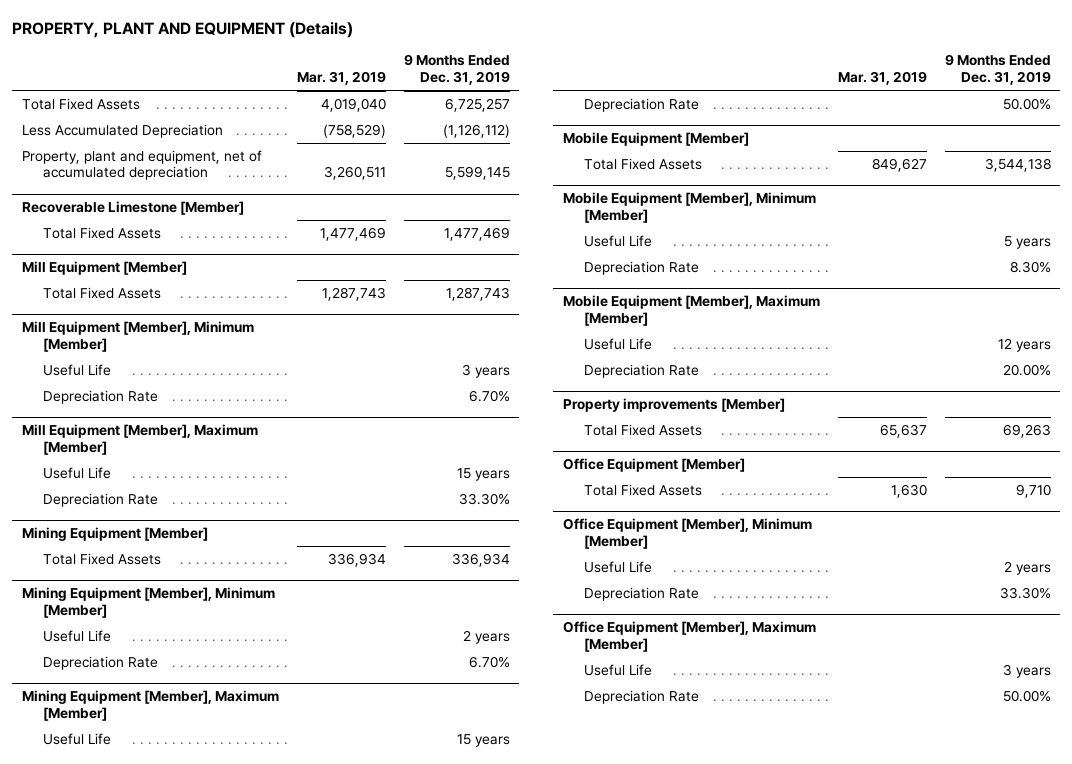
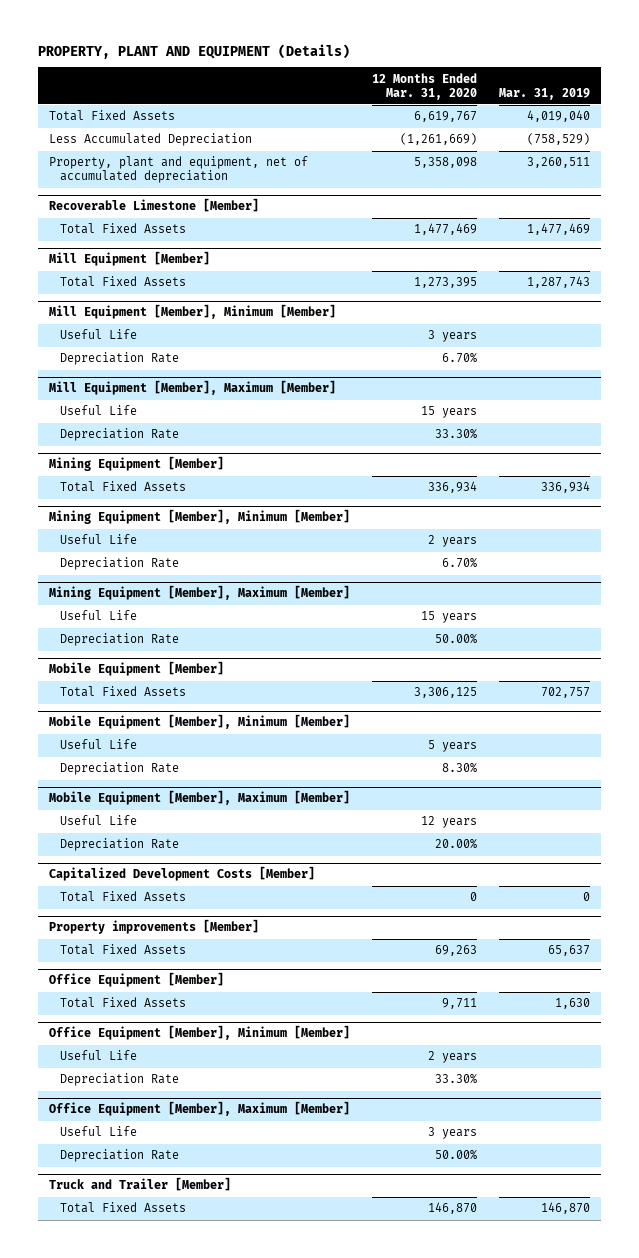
- | Mar. 31, 2019 | 9 Months Ended Dec. 31, 2019
+ | 12 Months Ended Mar. 31, 2020 | Mar. 31, 2019
@ Mobile Equipment [Member]
- Total Fixed Assets | 849,627 | 3,544,138
+ Total Fixed Assets | 3,306,125 | 702,757
+ Capitalized Development Costs [Member]
+ Total Fixed Assets | 0 | 0
+ Truck and Trailer [Member]
+ Total Fixed Assets | 146,870 | 146,870

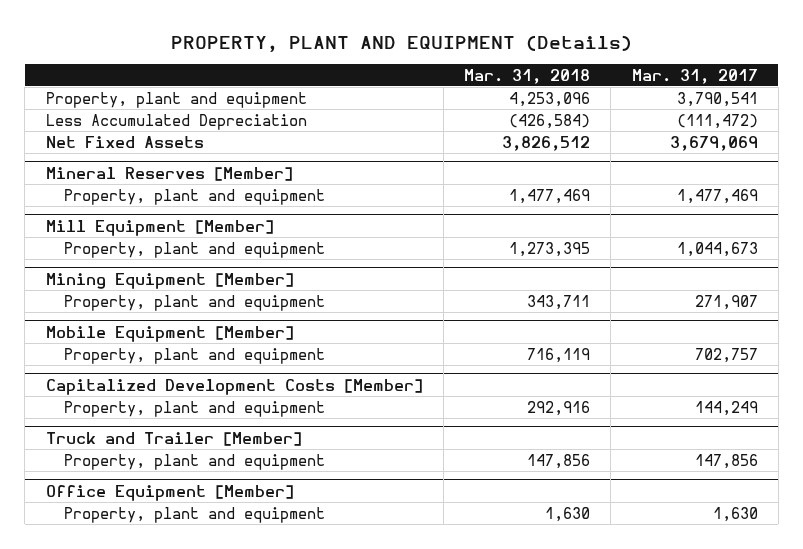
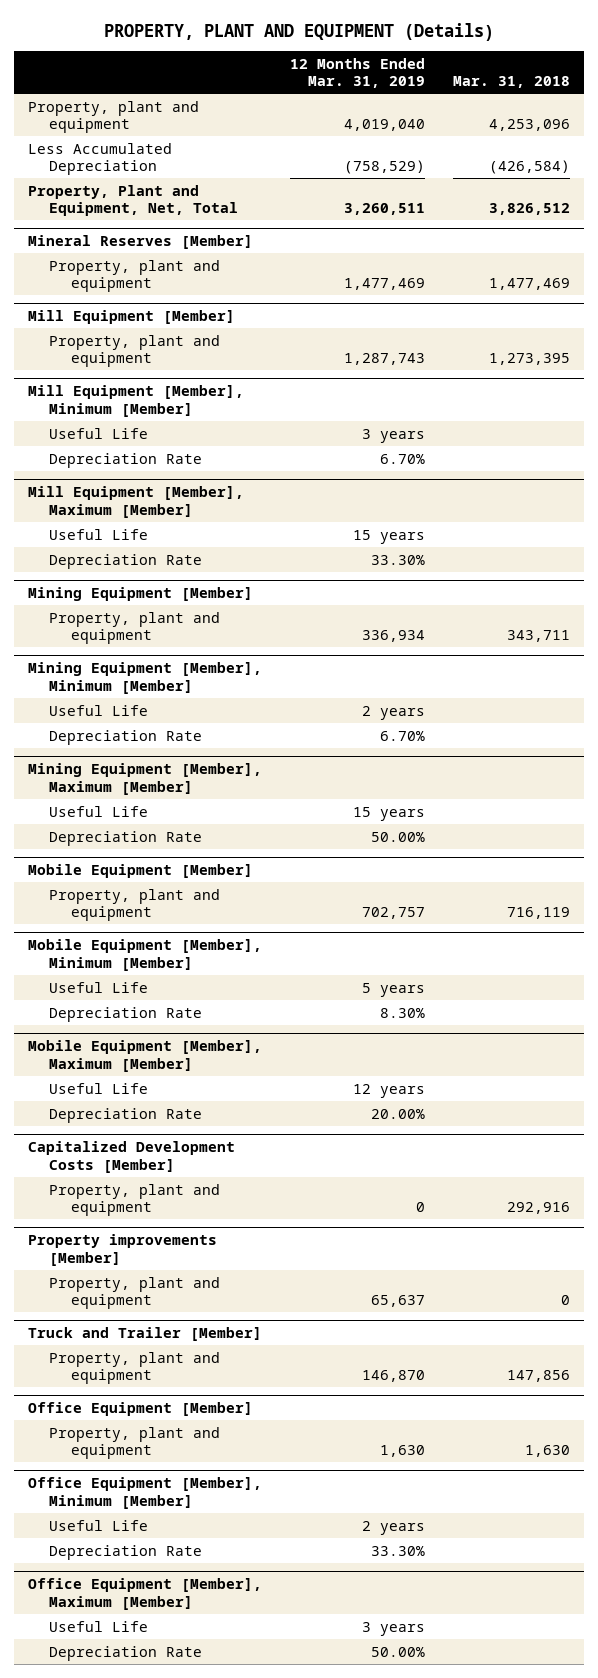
- | Mar. 31, 2018 | Mar. 31, 2017
+ | 12 Months Ended Mar. 31, 2019 | Mar. 31, 2018
- Net Fixed Assets | 3,826,512 | 3,679,069
+ Property, Plant and Equipment, Net, Total | 3,260,511 | 3,826,512
+ Mill Equipment [Member], Minimum [Member]
+ Useful Life | 3 years |
+ Depreciation Rate | 6.70% |
+ Mill Equipment [Member], Maximum [Member]
+ Useful Life | 15 years |
+ Depreciation Rate | 33.30% |
+ Mining Equipment [Member], Minimum [Member]
+ Useful Life | 2 years |
+ Depreciation Rate | 6.70% |
+ Mining Equipment [Member], Maximum [Member]
+ Useful Life | 15 years |
+ Depreciation Rate | 50.00% |
+ Mobile Equipment [Member], Minimum [Member]
+ Useful Life | 5 years |
+ Depreciation Rate | 8.30% |
+ Mobile Equipment [Member], Maximum [Member]
+ Useful Life | 12 years |
+ Depreciation Rate | 20.00% |
+ Property improvements [Member]
+ Property, plant and equipment | 65,637 | 0
+ Office Equipment [Member], Minimum [Member]
+ Useful Life | 2 years |
+ Depreciation Rate | 33.30% |
+ Office Equipment [Member], Maximum [Member]
+ Useful Life | 3 years |
+ Depreciation Rate | 50.00% |

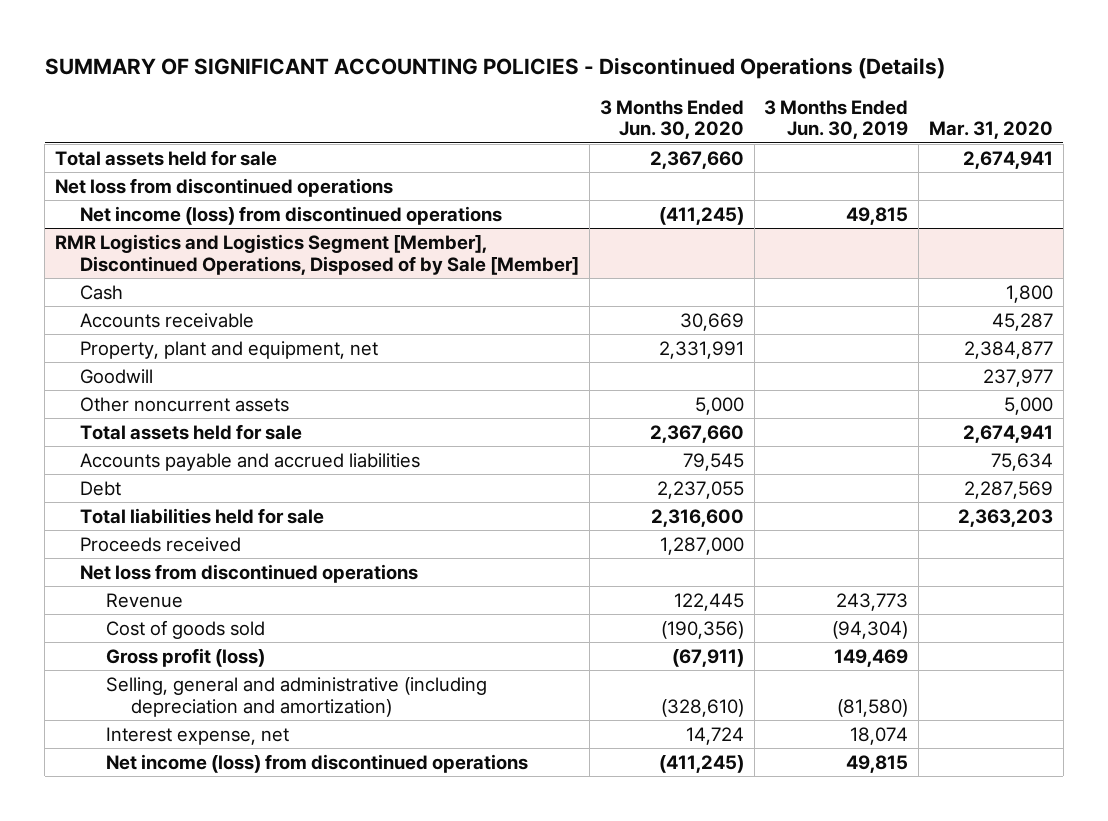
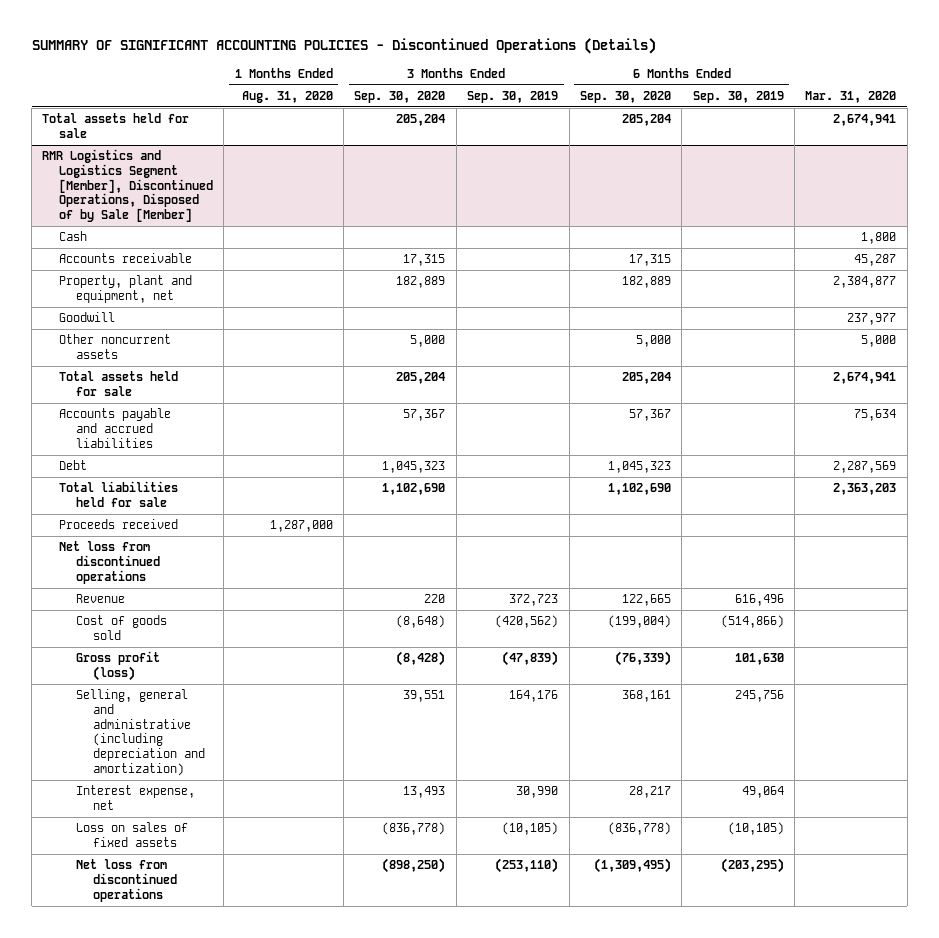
- | 3 Months Ended Jun. 30, 2020 | 3 Months Ended Jun. 30, 2019 | Mar. 31, 2020
+ | 1 Months Ended Aug. 31, 2020 | 3 Months Ended Sep. 30, 2020 | 3 Months Ended Sep. 30, 2019 | 6 Months Ended Sep. 30, 2020 | 6 Months Ended Sep. 30, 2019 | Mar. 31, 2020
- Net loss from discontinued operations
- Net income (loss) from discontinued operations | (411,245) | 49,815 |
@ RMR Logistics and Logistics Segment [Member], Discontinued Operations, Disposed of by Sale [Member]
- Net income (loss) from discontinued operations | (411,245) | 49,815 |
+ Loss on sales of fixed assets | | (836,778) | (10,105) | (836,778) | (10,105) |
+ Net loss from discontinued operations | | (898,250) | (253,110) | (1,309,495) | (203,295) |

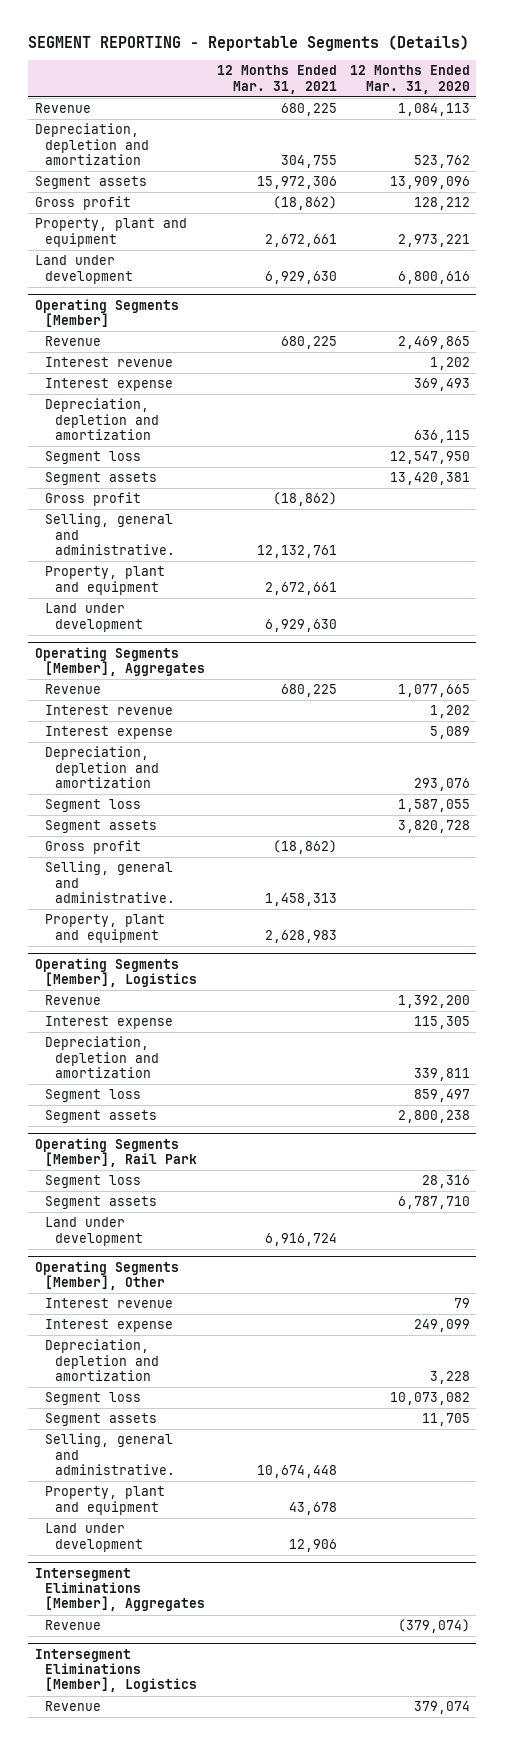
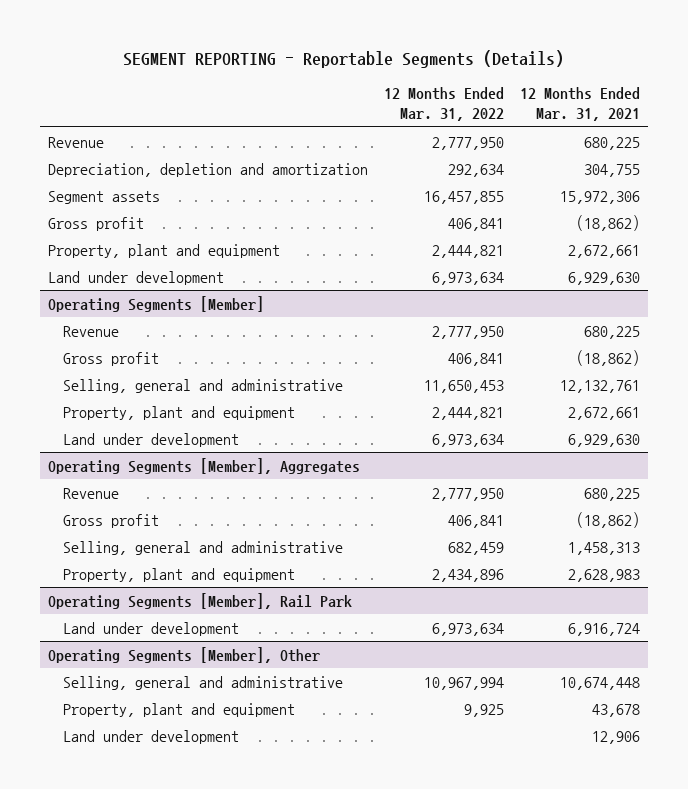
- | 12 Months Ended Mar. 31, 2021 | 12 Months Ended Mar. 31, 2020
+ | 12 Months Ended Mar. 31, 2022 | 12 Months Ended Mar. 31, 2021
@ Operating Segments [Member]
- Interest revenue | | 1,202
- Interest expense | | 369,493
- Depreciation, depletion and amortization | | 636,115
- Segment loss | | 12,547,950
- Segment assets | | 13,420,381
- Selling, general and administrative. | 12,132,761 |
+ Selling, general and administrative | 11,650,453 | 12,132,761
@ Operating Segments [Member], Aggregates
- Interest revenue | | 1,202
- Interest expense | | 5,089
- Depreciation, depletion and amortization | | 293,076
- Segment loss | | 1,587,055
- Segment assets | | 3,820,728
- Selling, general and administrative. | 1,458,313 |
+ Selling, general and administrative | 682,459 | 1,458,313
- Operating Segments [Member], Logistics
- Revenue | | 1,392,200
- Interest expense | | 115,305
- Depreciation, depletion and amortization | | 339,811
- Segment loss | | 859,497
- Segment assets | | 2,800,238
@ Operating Segments [Member], Rail Park
- Segment loss | | 28,316
- Segment assets | | 6,787,710
@ Operating Segments [Member], Other
- Interest revenue | | 79
- Interest expense | | 249,099
- Depreciation, depletion and amortization | | 3,228
- Segment loss | | 10,073,082
- Segment assets | | 11,705
- Selling, general and administrative. | 10,674,448 |
+ Selling, general and administrative | 10,967,994 | 10,674,448
- Intersegment Eliminations [Member], Aggregates
- Revenue | | (379,074)
- Intersegment Eliminations [Member], Logistics
- Revenue | | 379,074

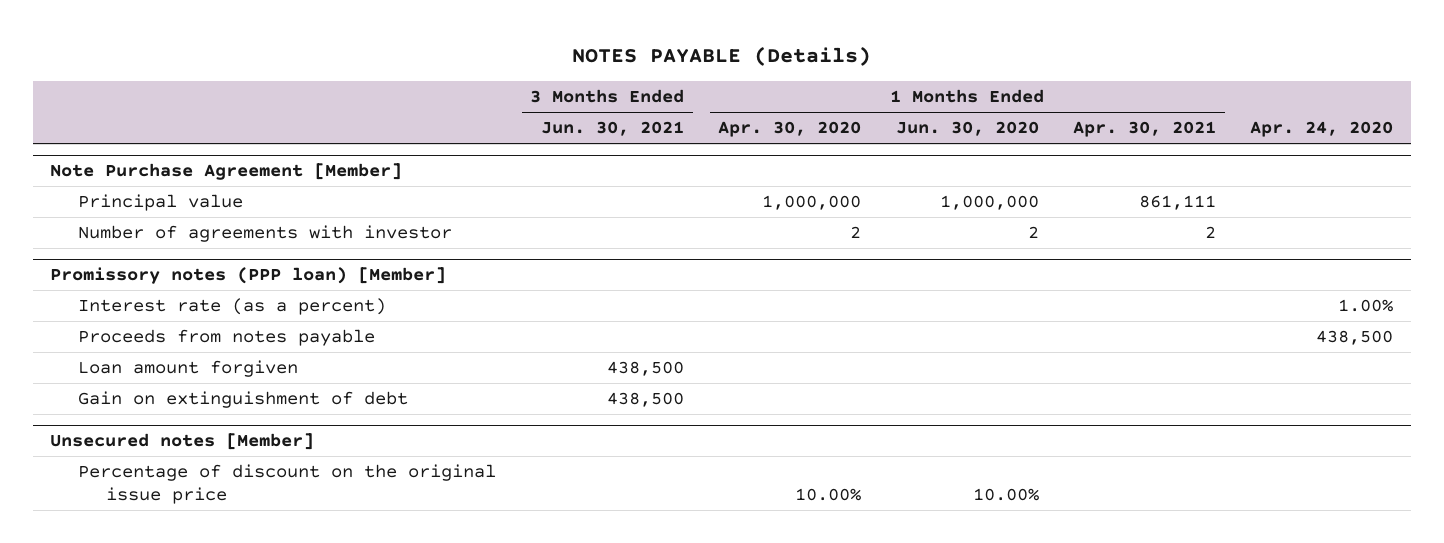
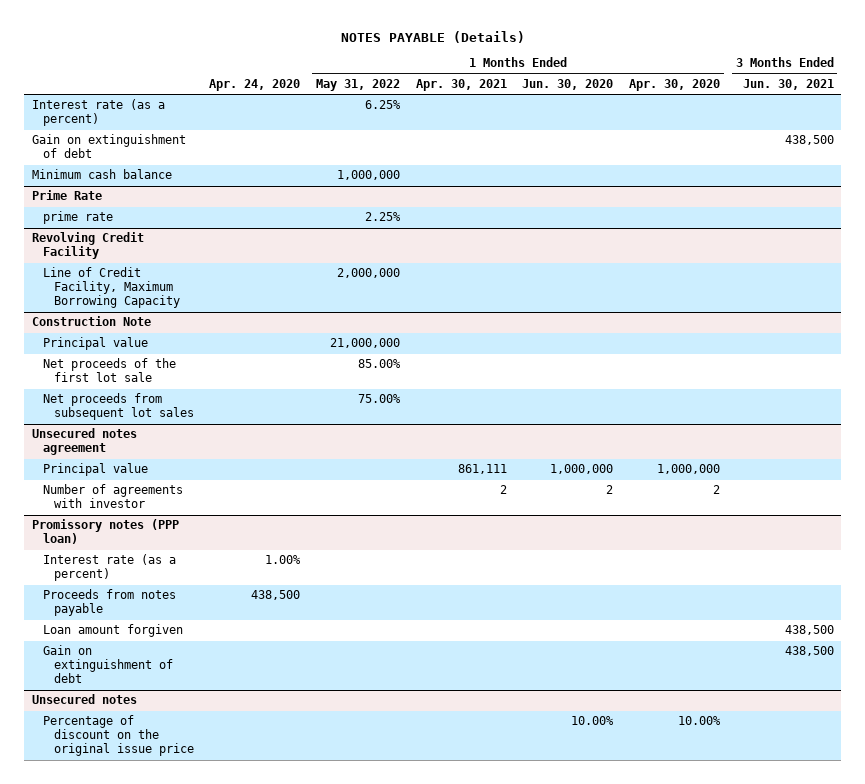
- | 3 Months Ended Jun. 30, 2021 | 1 Months Ended Apr. 30, 2020 | 1 Months Ended Jun. 30, 2020 | 1 Months Ended Apr. 30, 2021 | Apr. 24, 2020
+ | Apr. 24, 2020 | 1 Months Ended May 31, 2022 | 1 Months Ended Apr. 30, 2021 | 1 Months Ended Jun. 30, 2020 | 1 Months Ended Apr. 30, 2020 | 3 Months Ended Jun. 30, 2021
- Note Purchase Agreement [Member]
+ Interest rate (as a percent) | | 6.25% | | | |
+ Gain on extinguishment of debt | | | | | | 438,500
+ Minimum cash balance | | 1,000,000 | | | |
+ Prime Rate
+ prime rate | | 2.25% | | | |
+ Revolving Credit Facility
+ Line of Credit Facility, Maximum Borrowing Capacity | | 2,000,000 | | | |
+ Construction Note
+ Principal value | | 21,000,000 | | | |
+ Net proceeds of the first lot sale | | 85.00% | | | |
+ Net proceeds from subsequent lot sales | | 75.00% | | | |
+ Unsecured notes agreement
- Promissory notes (PPP loan) [Member]
+ Promissory notes (PPP loan)
- Unsecured notes [Member]
+ Unsecured notes

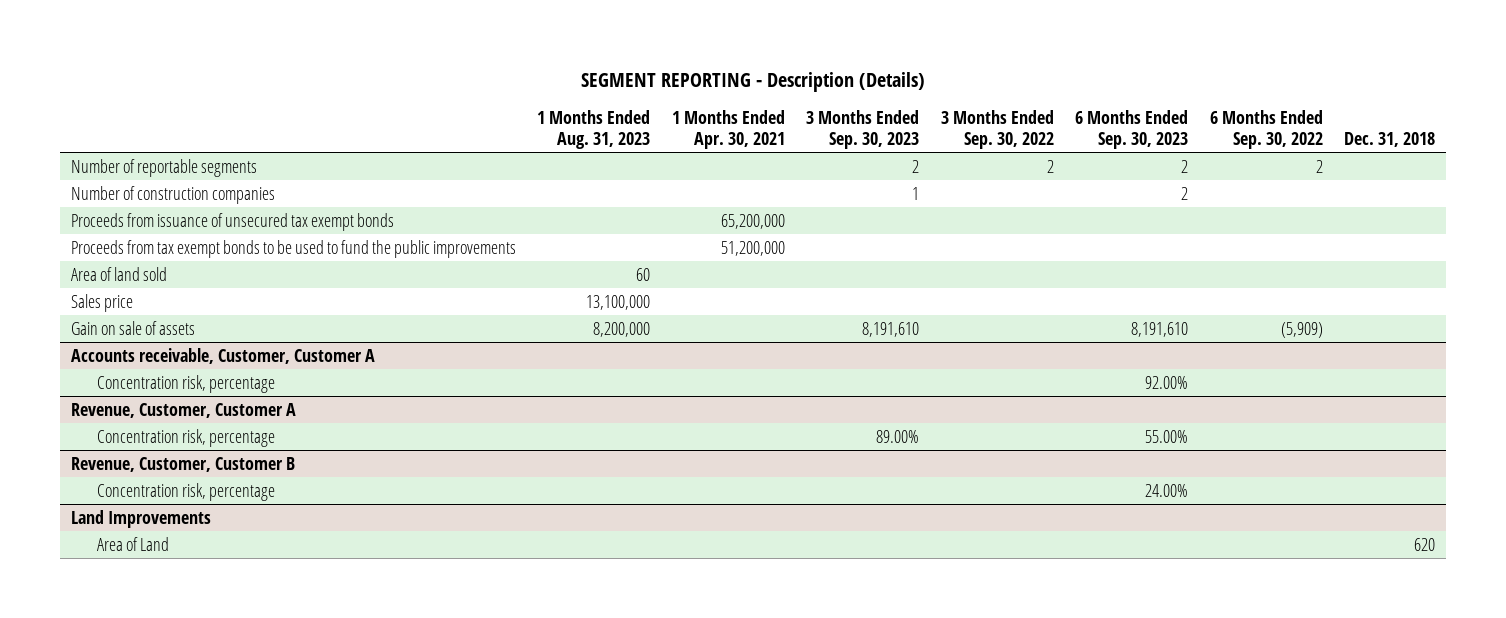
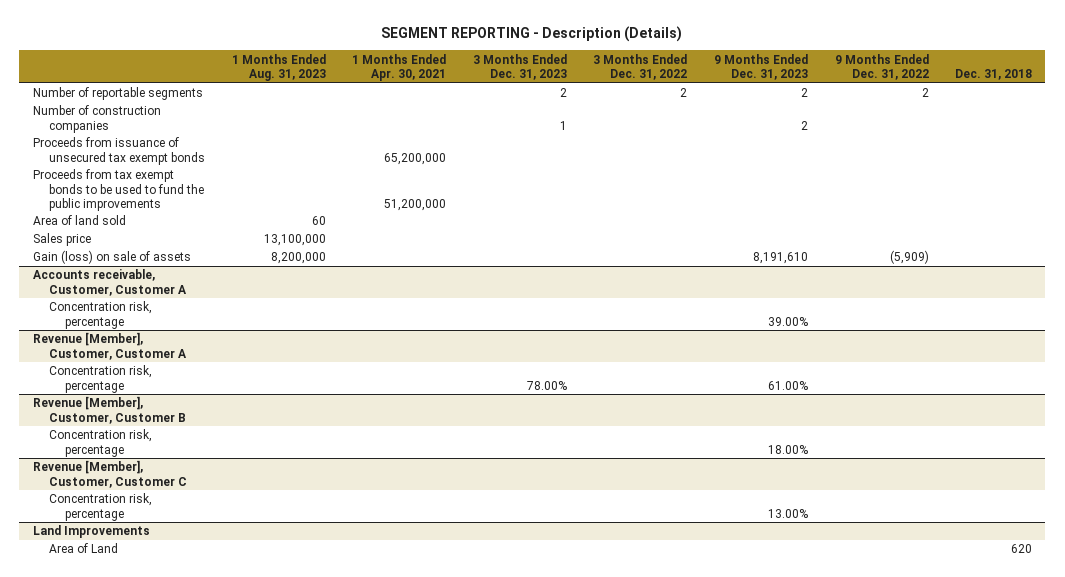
- | 1 Months Ended Aug. 31, 2023 | 1 Months Ended Apr. 30, 2021 | 3 Months Ended Sep. 30, 2023 | 3 Months Ended Sep. 30, 2022 | 6 Months Ended Sep. 30, 2023 | 6 Months Ended Sep. 30, 2022 | Dec. 31, 2018
+ | 1 Months Ended Aug. 31, 2023 | 1 Months Ended Apr. 30, 2021 | 3 Months Ended Dec. 31, 2023 | 3 Months Ended Dec. 31, 2022 | 9 Months Ended Dec. 31, 2023 | 9 Months Ended Dec. 31, 2022 | Dec. 31, 2018
- Gain on sale of assets | 8,200,000 | | 8,191,610 | | 8,191,610 | (5,909) |
+ Gain (loss) on sale of assets | 8,200,000 | | | | 8,191,610 | (5,909) |
- Revenue, Customer, Customer A
+ Revenue [Member], Customer, Customer A
- Revenue, Customer, Customer B
+ Revenue [Member], Customer, Customer B
+ Revenue [Member], Customer, Customer C
+ Concentration risk, percentage | | | | | 13.00% | |

